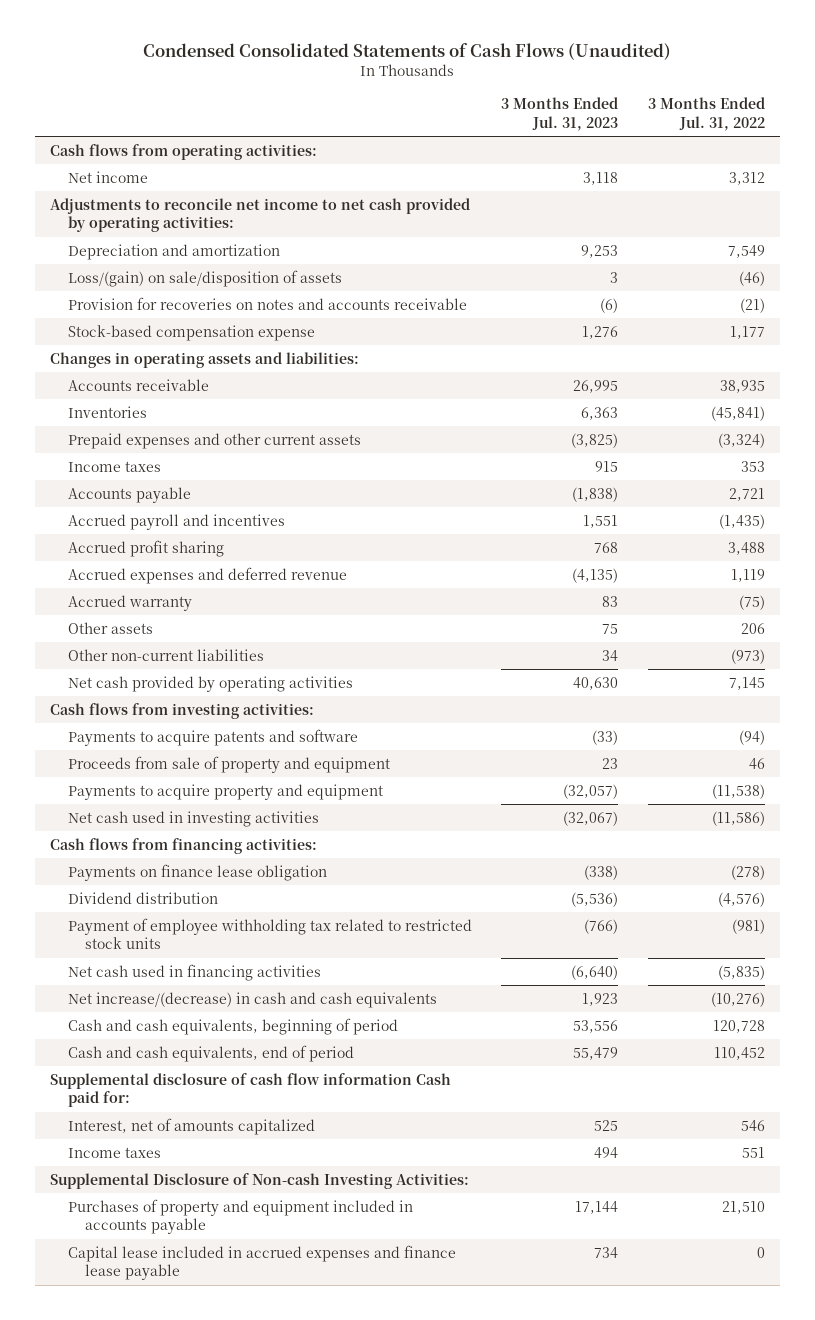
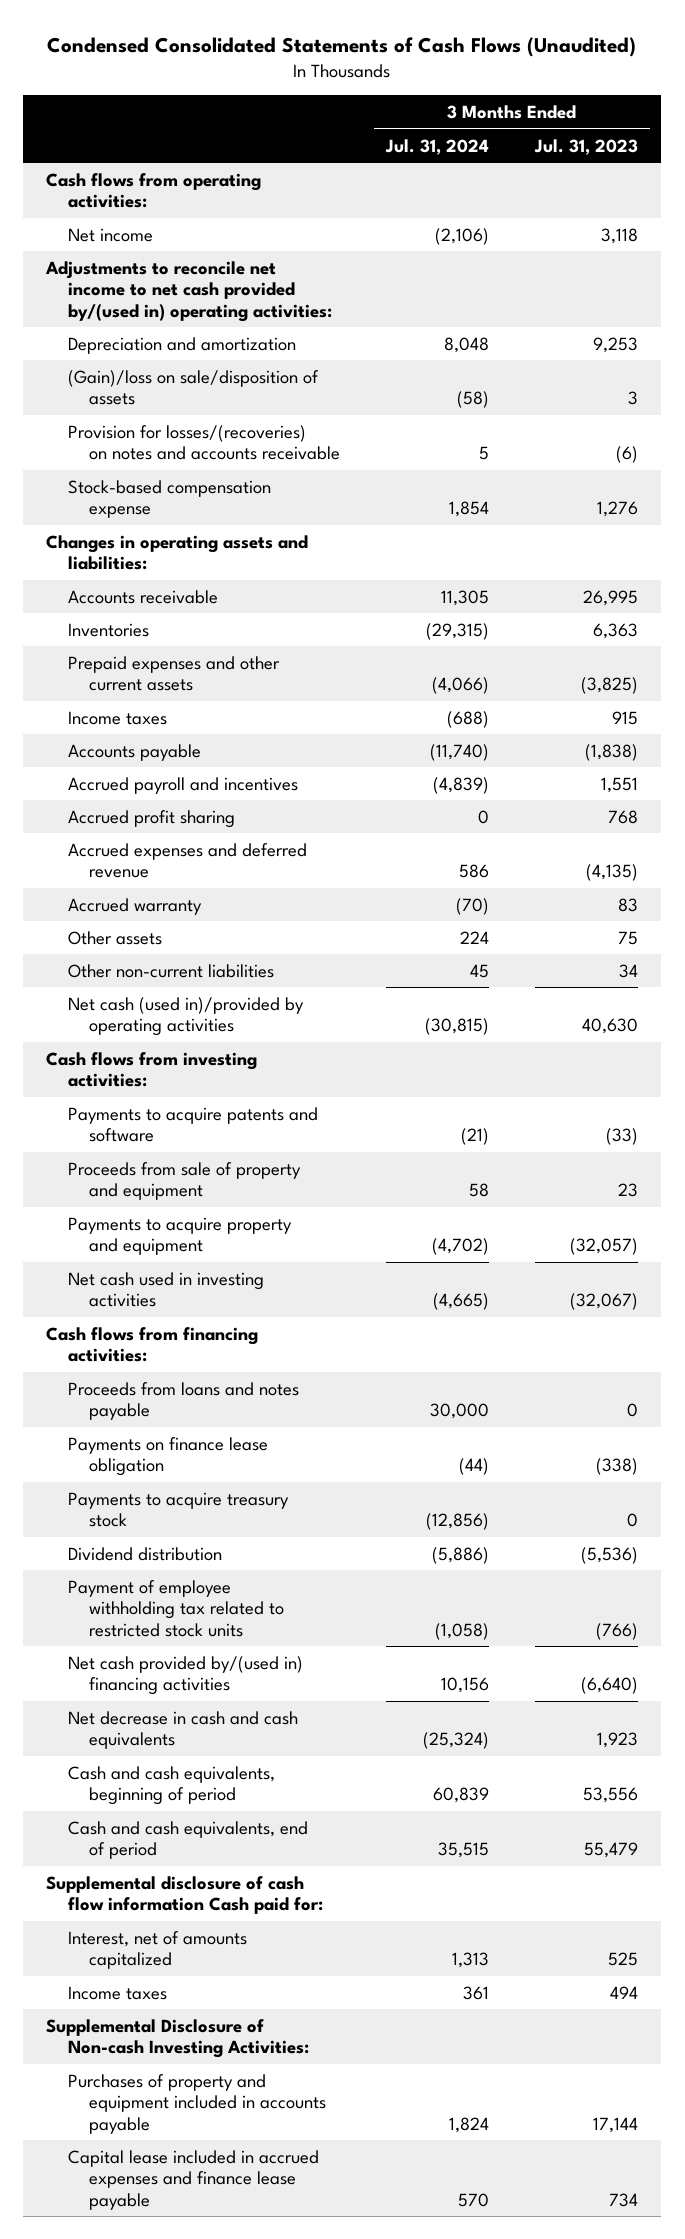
- | 3 Months Ended Jul. 31, 2023 | 3 Months Ended Jul. 31, 2022
+ | 3 Months Ended Jul. 31, 2024 | 3 Months Ended Jul. 31, 2023
- Adjustments to reconcile net income to net cash provided by operating activities:
+ Adjustments to reconcile net income to net cash provided by/(used in) operating activities:
- Loss/(gain) on sale/disposition of assets | 3 | (46)
- Provision for recoveries on notes and accounts receivable | (6) | (21)
+ (Gain)/loss on sale/disposition of assets | (58) | 3
+ Provision for losses/(recoveries) on notes and accounts receivable | 5 | (6)
- Net cash provided by operating activities | 40,630 | 7,145
+ Net cash (used in)/provided by operating activities | (30,815) | 40,630
+ Proceeds from loans and notes payable | 30,000 | 0
+ Payments to acquire treasury stock | (12,856) | 0
- Net cash used in financing activities | (6,640) | (5,835)
- Net increase/(decrease) in cash and cash equivalents | 1,923 | (10,276)
+ Net cash provided by/(used in) financing activities | 10,156 | (6,640)
+ Net decrease in cash and cash equivalents | (25,324) | 1,923

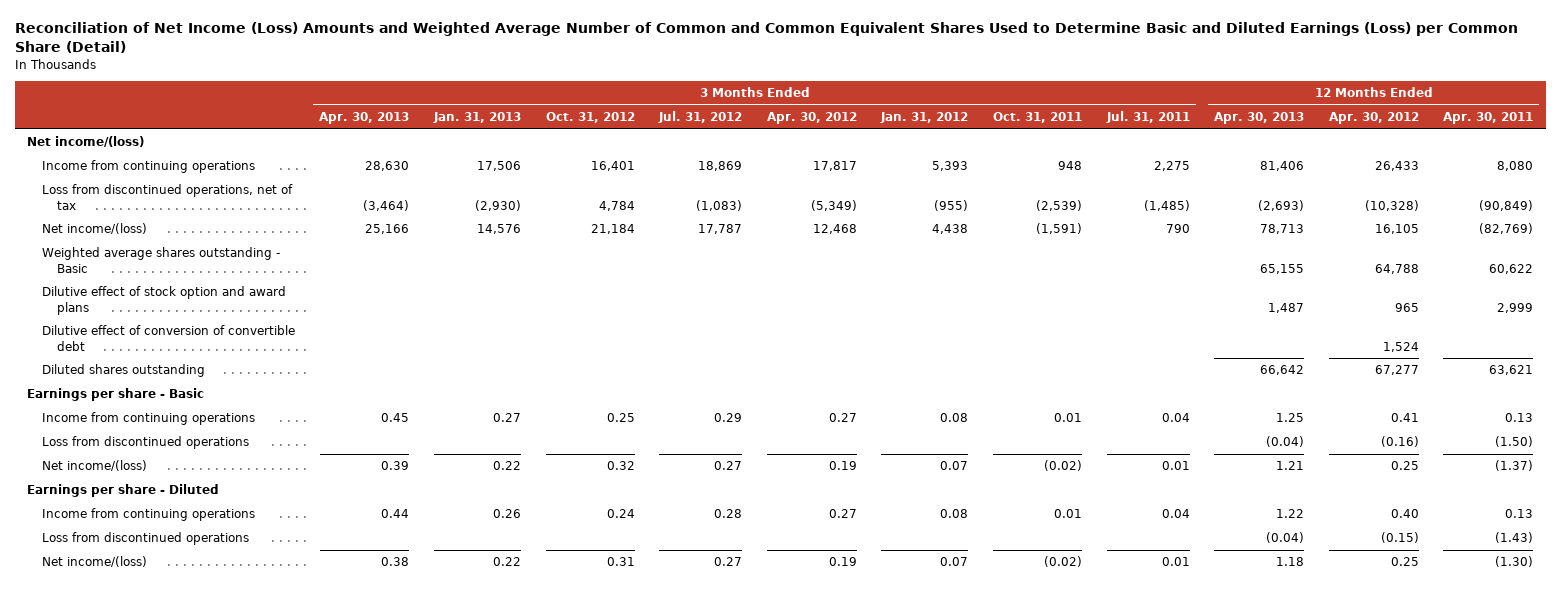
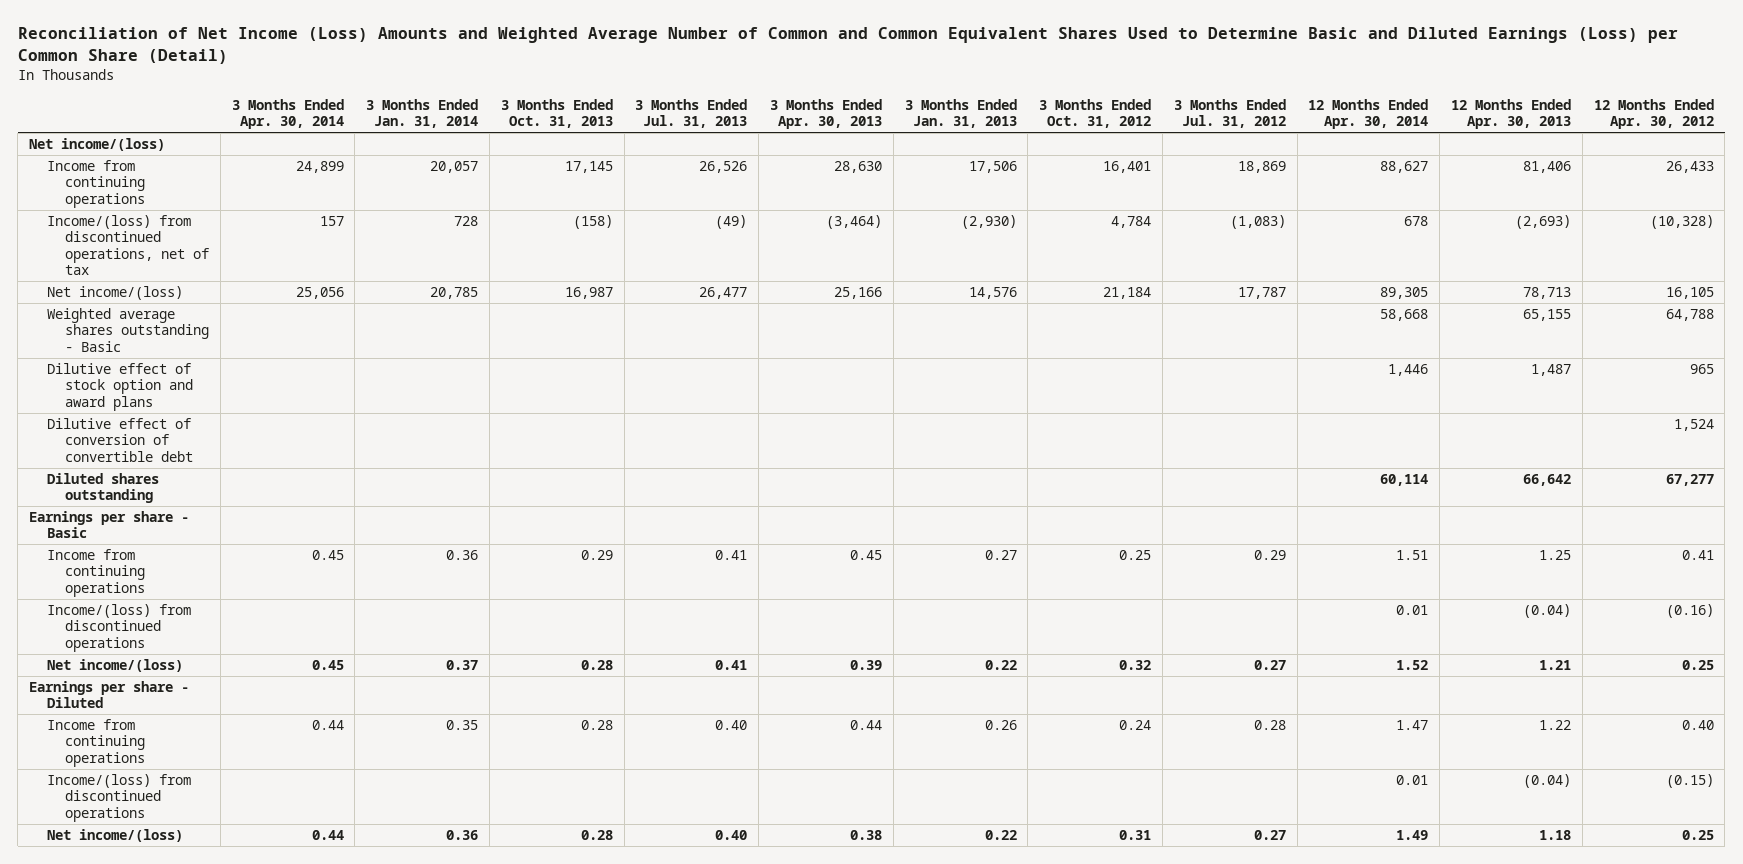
- | 3 Months Ended Apr. 30, 2013 | 3 Months Ended Jan. 31, 2013 | 3 Months Ended Oct. 31, 2012 | 3 Months Ended Jul. 31, 2012 | 3 Months Ended Apr. 30, 2012 | 3 Months Ended Jan. 31, 2012 | 3 Months Ended Oct. 31, 2011 | 3 Months Ended Jul. 31, 2011 | 12 Months Ended Apr. 30, 2013 | 12 Months Ended Apr. 30, 2012 | 12 Months Ended Apr. 30, 2011
+ | 3 Months Ended Apr. 30, 2014 | 3 Months Ended Jan. 31, 2014 | 3 Months Ended Oct. 31, 2013 | 3 Months Ended Jul. 31, 2013 | 3 Months Ended Apr. 30, 2013 | 3 Months Ended Jan. 31, 2013 | 3 Months Ended Oct. 31, 2012 | 3 Months Ended Jul. 31, 2012 | 12 Months Ended Apr. 30, 2014 | 12 Months Ended Apr. 30, 2013 | 12 Months Ended Apr. 30, 2012
- Loss from discontinued operations, net of tax | (3,464) | (2,930) | 4,784 | (1,083) | (5,349) | (955) | (2,539) | (1,485) | (2,693) | (10,328) | (90,849)
+ Income/(loss) from discontinued operations, net of tax | 157 | 728 | (158) | (49) | (3,464) | (2,930) | 4,784 | (1,083) | 678 | (2,693) | (10,328)
- Loss from discontinued operations | | | | | | | | | (0.04) | (0.16) | (1.50)
+ Income/(loss) from discontinued operations | | | | | | | | | 0.01 | (0.04) | (0.16)
- Loss from discontinued operations | | | | | | | | | (0.04) | (0.15) | (1.43)
+ Income/(loss) from discontinued operations | | | | | | | | | 0.01 | (0.04) | (0.15)

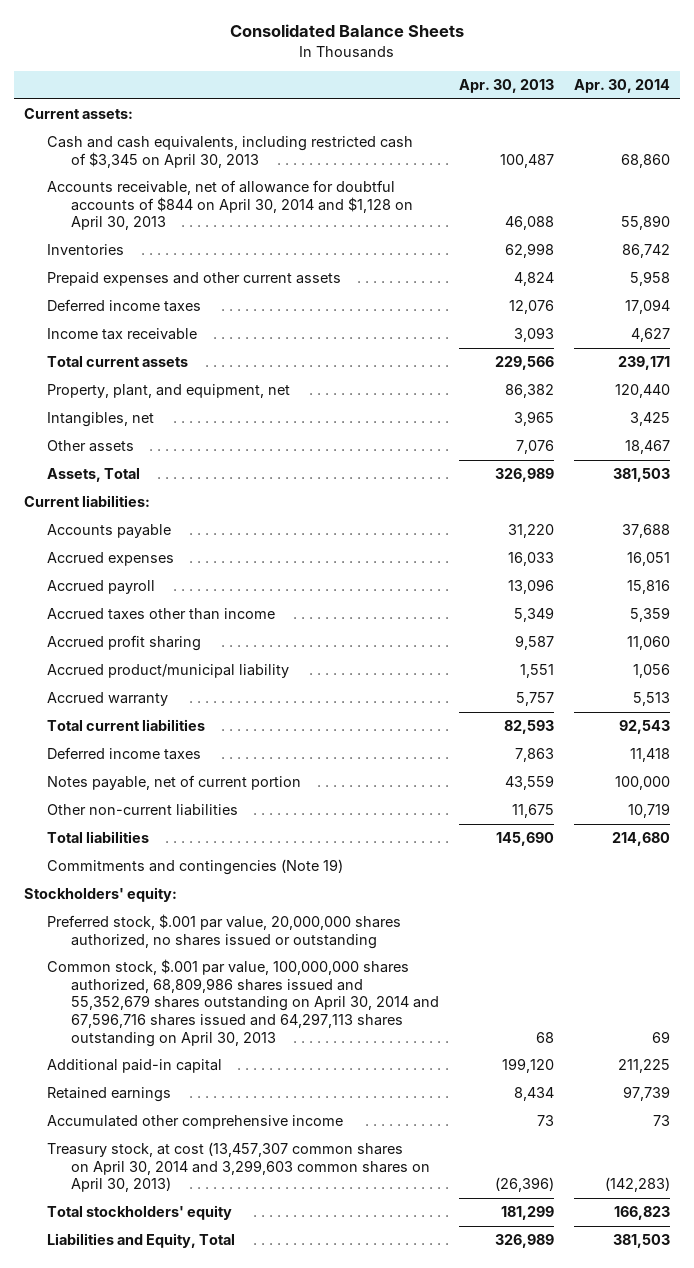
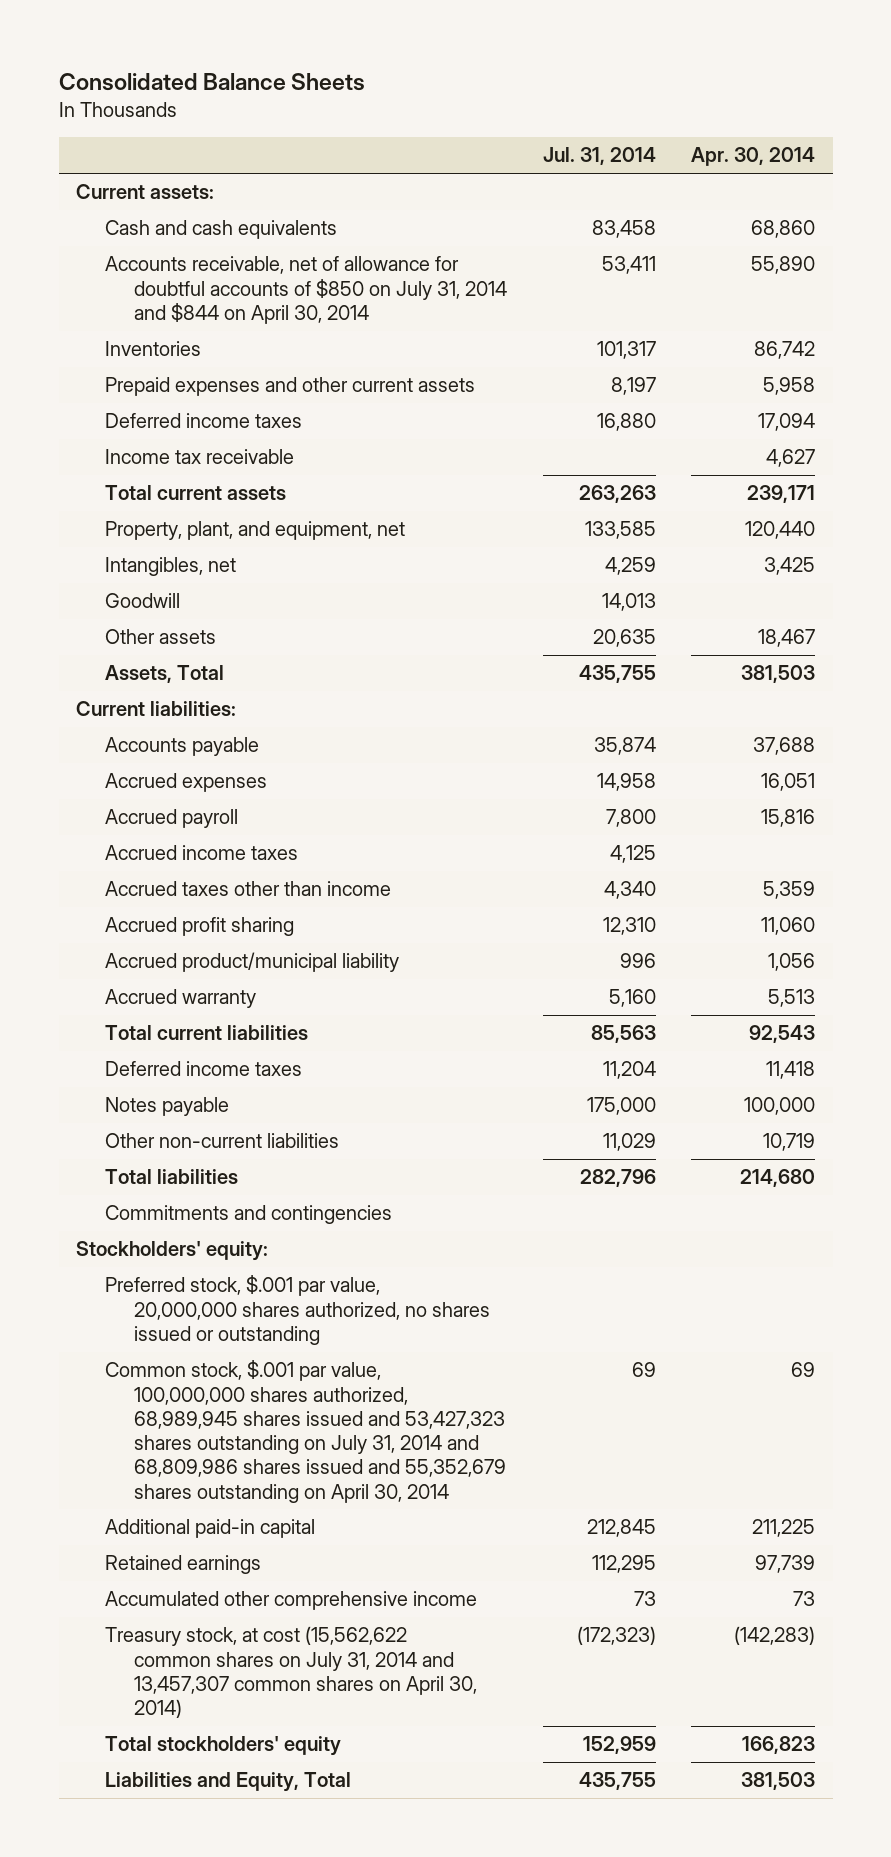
- | Apr. 30, 2013 | Apr. 30, 2014
+ | Jul. 31, 2014 | Apr. 30, 2014
- Cash and cash equivalents, including restricted cash of $3,345 on April 30, 2013 | 100,487 | 68,860
- Accounts receivable, net of allowance for doubtful accounts of $844 on April 30, 2014 and $1,128 on April 30, 2013 | 46,088 | 55,890
+ Cash and cash equivalents | 83,458 | 68,860
+ Accounts receivable, net of allowance for doubtful accounts of $850 on July 31, 2014 and $844 on April 30, 2014 | 53,411 | 55,890
+ Goodwill | 14,013 |
+ Accrued income taxes | 4,125 |
- Notes payable, net of current portion | 43,559 | 100,000
+ Notes payable | 175,000 | 100,000
- Commitments and contingencies (Note 19)
+ Commitments and contingencies
- Common stock, $.001 par value, 100,000,000 shares authorized, 68,809,986 shares issued and 55,352,679 shares outstanding on April 30, 2014 and 67,596,716 shares issued and 64,297,113 shares outstanding on April 30, 2013 | 68 | 69
+ Common stock, $.001 par value, 100,000,000 shares authorized, 68,989,945 shares issued and 53,427,323 shares outstanding on July 31, 2014 and 68,809,986 shares issued and 55,352,679 shares outstanding on April 30, 2014 | 69 | 69
- Treasury stock, at cost (13,457,307 common shares on April 30, 2014 and 3,299,603 common shares on April 30, 2013) | (26,396) | (142,283)
+ Treasury stock, at cost (15,562,622 common shares on July 31, 2014 and 13,457,307 common shares on April 30, 2014) | (172,323) | (142,283)

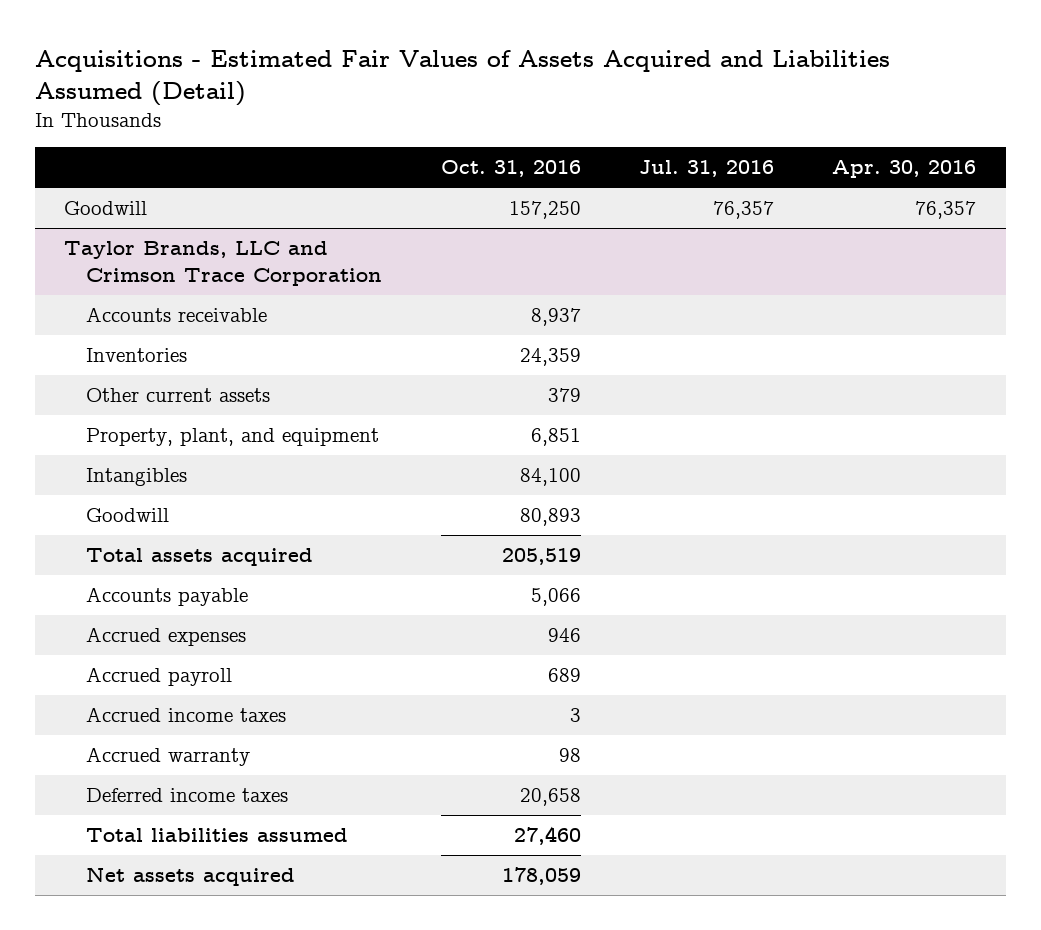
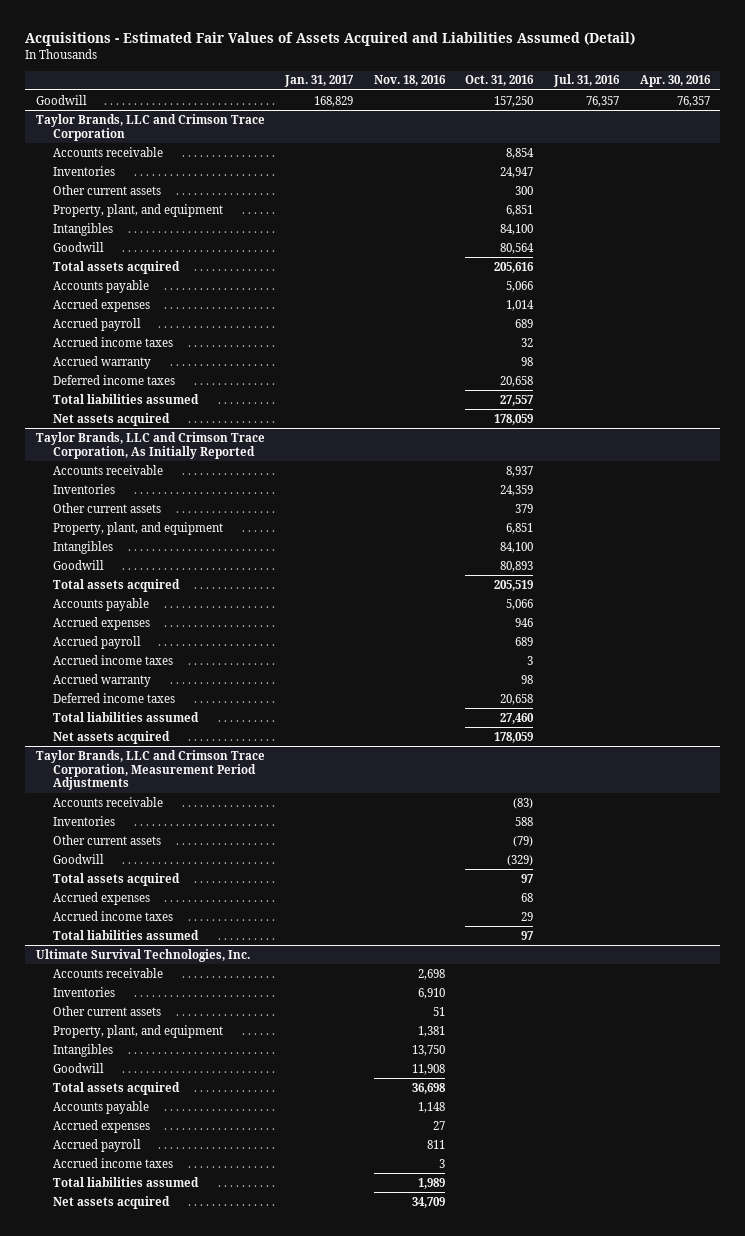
- | Oct. 31, 2016 | Jul. 31, 2016 | Apr. 30, 2016
+ | Jan. 31, 2017 | Nov. 18, 2016 | Oct. 31, 2016 | Jul. 31, 2016 | Apr. 30, 2016
@ Taylor Brands, LLC and Crimson Trace Corporation
+ Accounts receivable | | | 8,854 | |
+ Inventories | | | 24,947 | |
+ Other current assets | | | 300 | |
+ Property, plant, and equipment | | | 6,851 | |
+ Intangibles | | | 84,100 | |
+ Goodwill | | | 80,564 | |
+ Total assets acquired | | | 205,616 | |
+ Accounts payable | | | 5,066 | |
+ Accrued expenses | | | 1,014 | |
+ Accrued payroll | | | 689 | |
+ Accrued income taxes | | | 32 | |
+ Accrued warranty | | | 98 | |
+ Deferred income taxes | | | 20,658 | |
+ Total liabilities assumed | | | 27,557 | |
+ Net assets acquired | | | 178,059 | |
+ Taylor Brands, LLC and Crimson Trace Corporation, As Initially Reported
+ Taylor Brands, LLC and Crimson Trace Corporation, Measurement Period Adjustments
+ Accounts receivable | | | (83) | |
+ Inventories | | | 588 | |
+ Other current assets | | | (79) | |
+ Goodwill | | | (329) | |
+ Total assets acquired | | | 97 | |
+ Accrued expenses | | | 68 | |
+ Accrued income taxes | | | 29 | |
+ Total liabilities assumed | | | 97 | |
+ Ultimate Survival Technologies, Inc.
+ Accounts receivable | | 2,698 | | |
+ Inventories | | 6,910 | | |
+ Other current assets | | 51 | | |
+ Property, plant, and equipment | | 1,381 | | |
+ Intangibles | | 13,750 | | |
+ Goodwill | | 11,908 | | |
+ Total assets acquired | | 36,698 | | |
+ Accounts payable | | 1,148 | | |
+ Accrued expenses | | 27 | | |
+ Accrued payroll | | 811 | | |
+ Accrued income taxes | | 3 | | |
+ Total liabilities assumed | | 1,989 | | |
+ Net assets acquired | | 34,709 | | |

